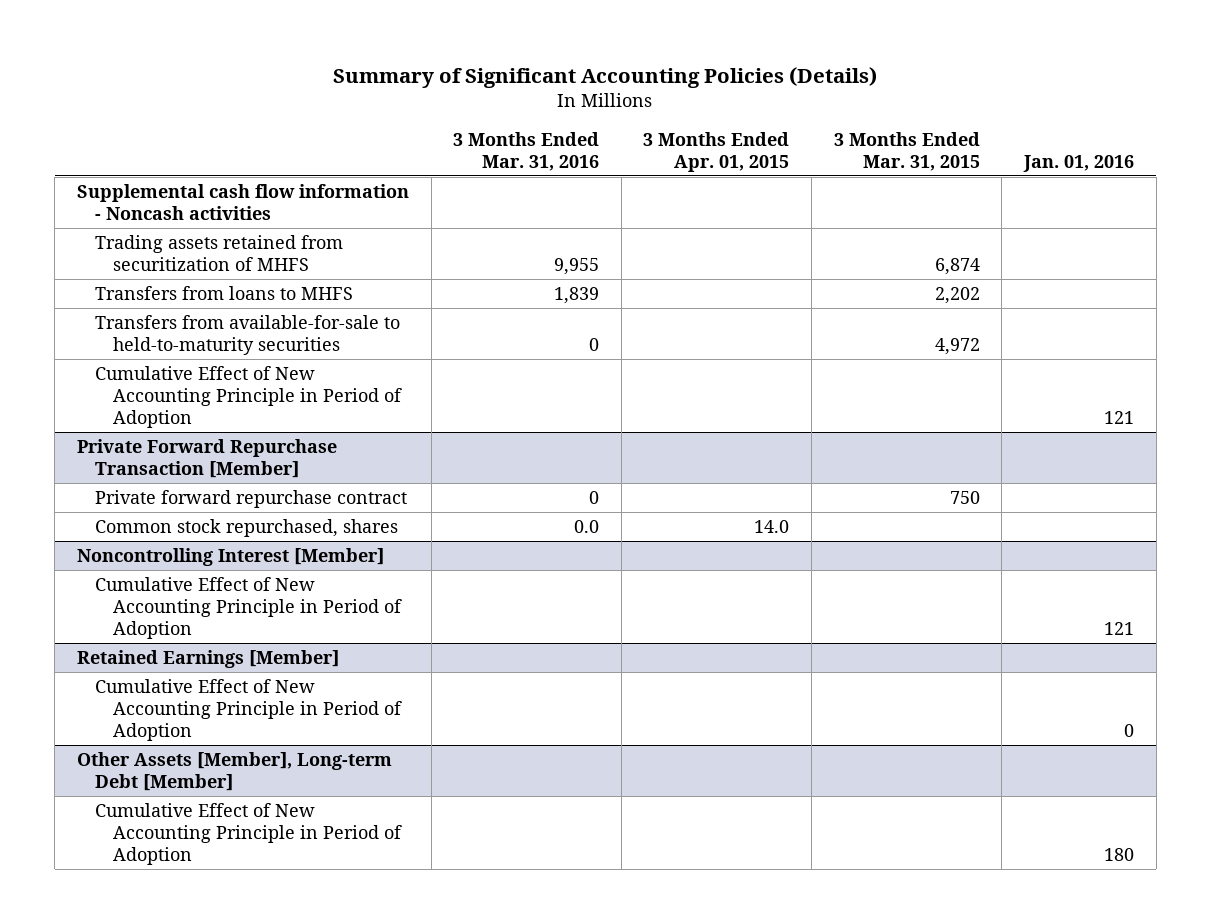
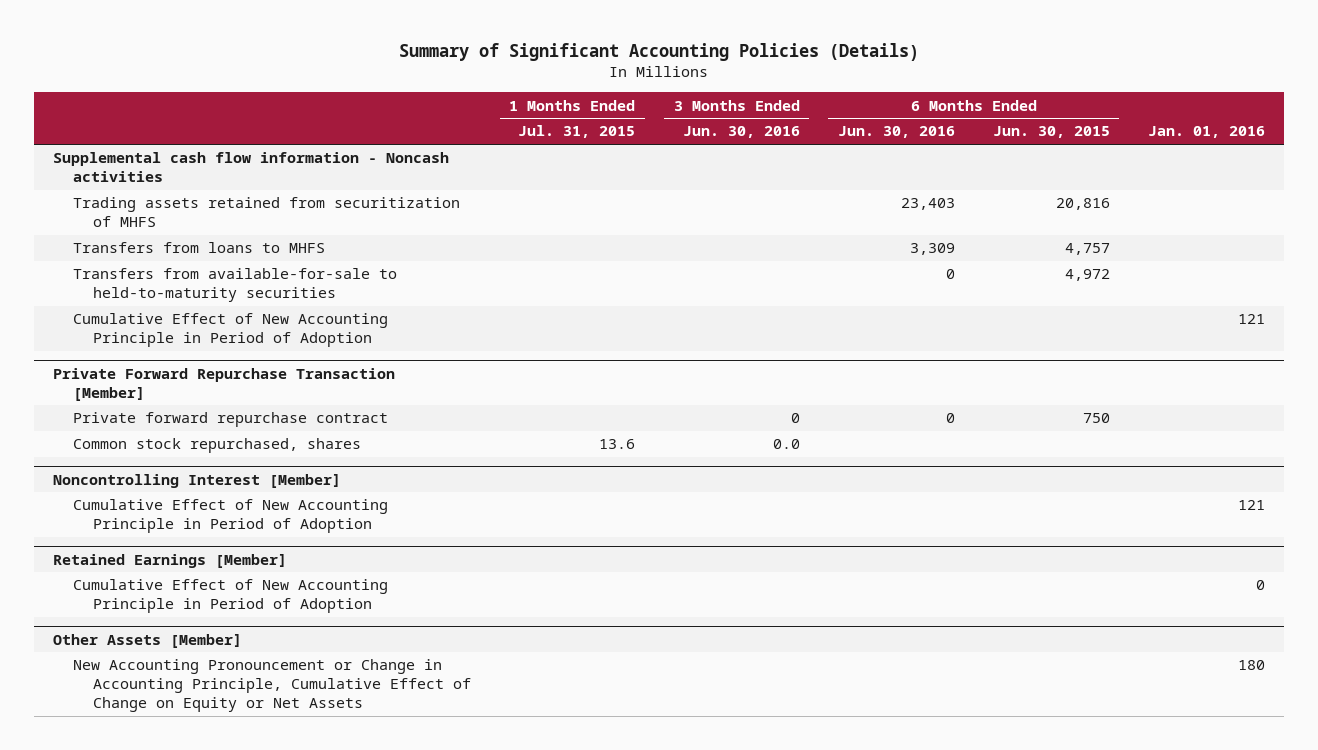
- | 3 Months Ended Mar. 31, 2016 | 3 Months Ended Apr. 01, 2015 | 3 Months Ended Mar. 31, 2015 | Jan. 01, 2016
+ | 1 Months Ended Jul. 31, 2015 | 3 Months Ended Jun. 30, 2016 | 6 Months Ended Jun. 30, 2016 | 6 Months Ended Jun. 30, 2015 | Jan. 01, 2016
- Other Assets [Member], Long-term Debt [Member]
- Cumulative Effect of New Accounting Principle in Period of Adoption | | | | 180
+ Other Assets [Member]
+ New Accounting Pronouncement or Change in Accounting Principle, Cumulative Effect of Change on Equity or Net Assets | | | | | 180

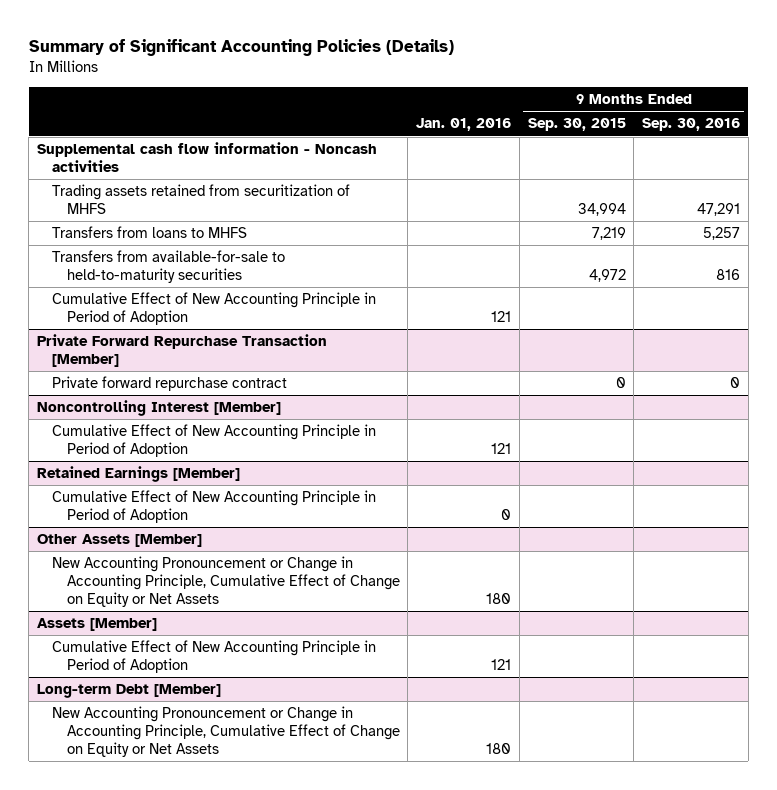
- | 1 Months Ended Jul. 31, 2015 | 3 Months Ended Jun. 30, 2016 | 6 Months Ended Jun. 30, 2016 | 6 Months Ended Jun. 30, 2015 | Jan. 01, 2016
+ | Jan. 01, 2016 | 9 Months Ended Sep. 30, 2015 | 9 Months Ended Sep. 30, 2016
@ Private Forward Repurchase Transaction [Member]
- Common stock repurchased, shares | 13.6 | 0.0 | | |
+ Assets [Member]
+ Cumulative Effect of New Accounting Principle in Period of Adoption | 121 | |
+ Long-term Debt [Member]
+ New Accounting Pronouncement or Change in Accounting Principle, Cumulative Effect of Change on Equity or Net Assets | 180 | |

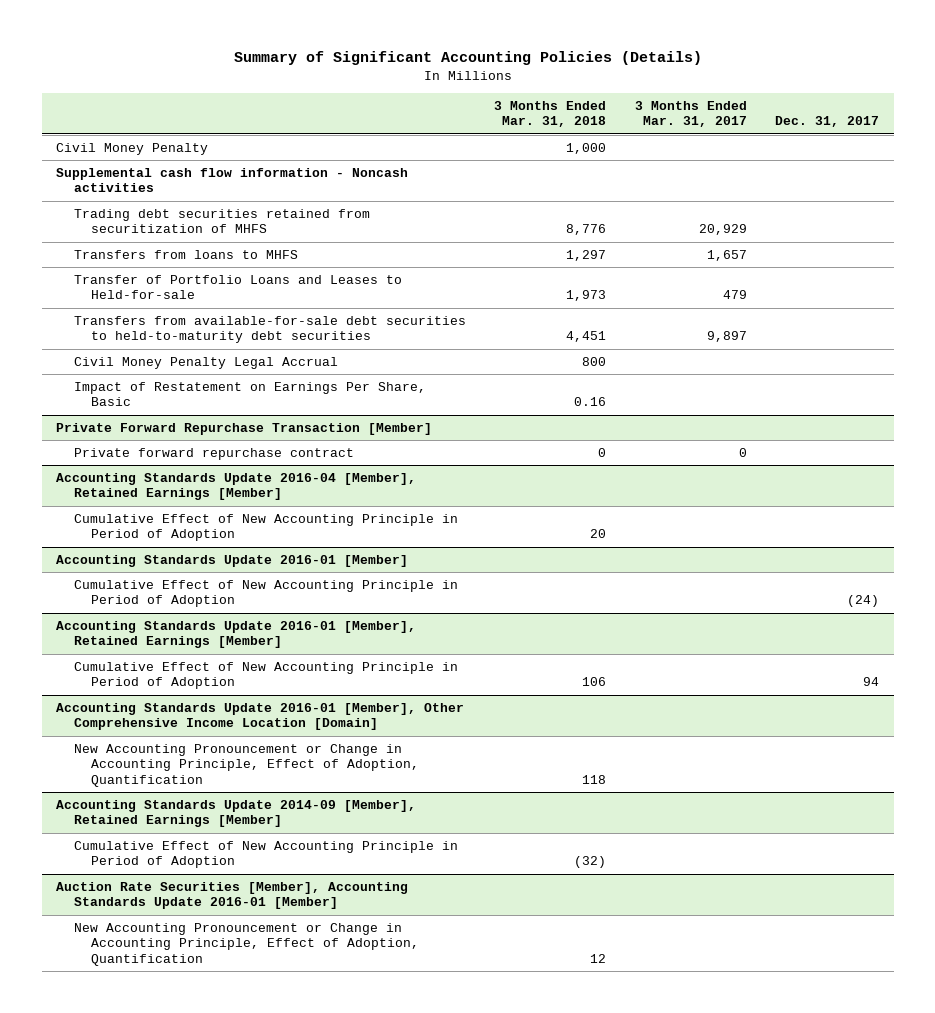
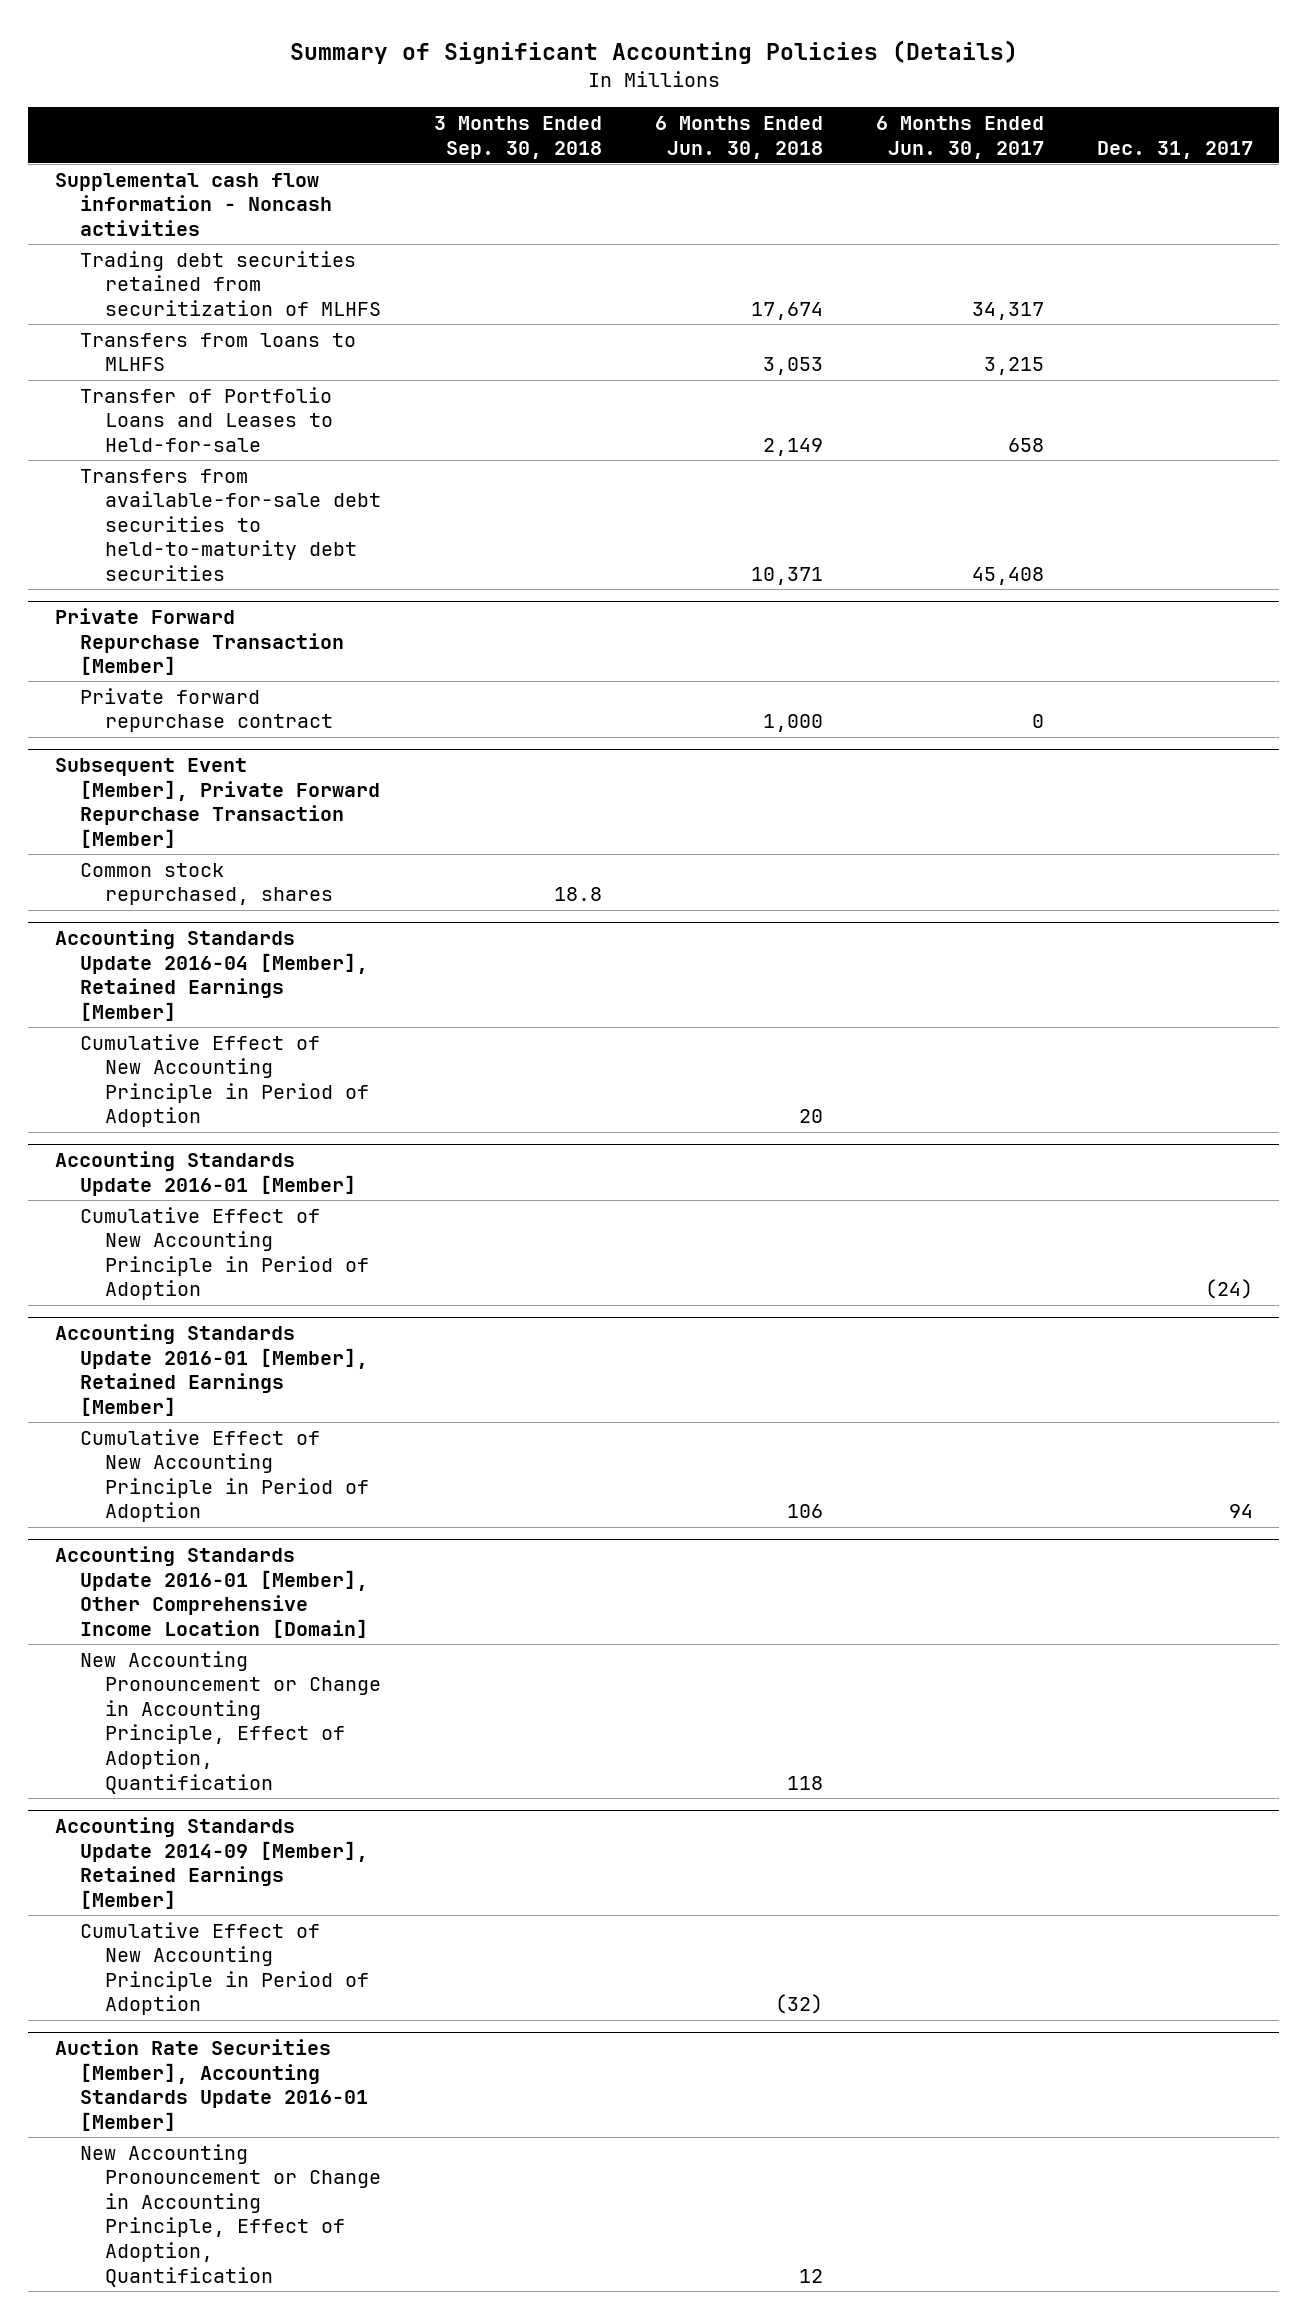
- | 3 Months Ended Mar. 31, 2018 | 3 Months Ended Mar. 31, 2017 | Dec. 31, 2017
+ | 3 Months Ended Sep. 30, 2018 | 6 Months Ended Jun. 30, 2018 | 6 Months Ended Jun. 30, 2017 | Dec. 31, 2017
- Civil Money Penalty | 1,000 | |
- Trading debt securities retained from securitization of MHFS | 8,776 | 20,929 |
- Transfers from loans to MHFS | 1,297 | 1,657 |
+ Trading debt securities retained from securitization of MLHFS | | 17,674 | 34,317 |
+ Transfers from loans to MLHFS | | 3,053 | 3,215 |
- Civil Money Penalty Legal Accrual | 800 | |
- Impact of Restatement on Earnings Per Share, Basic | 0.16 | |
+ Subsequent Event [Member], Private Forward Repurchase Transaction [Member]
+ Common stock repurchased, shares | 18.8 | | |

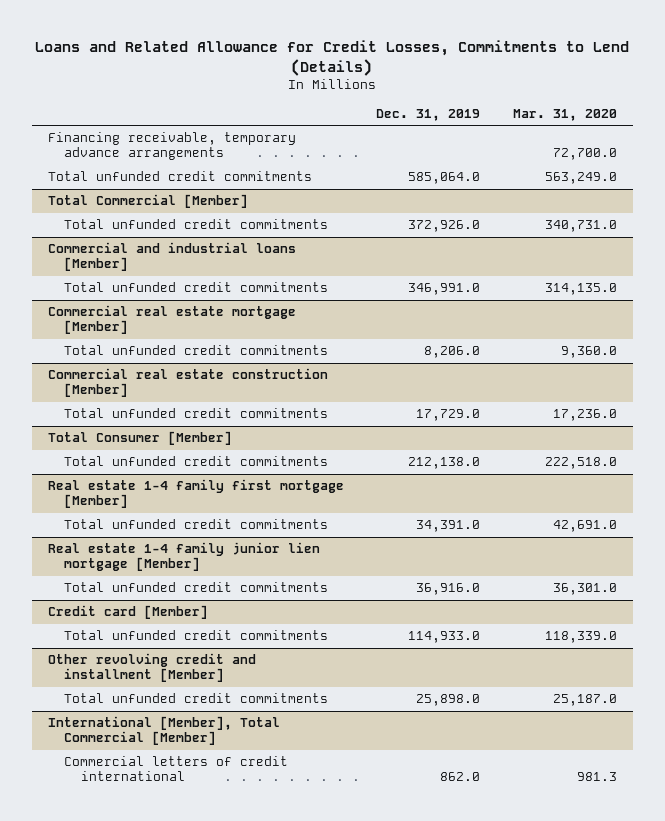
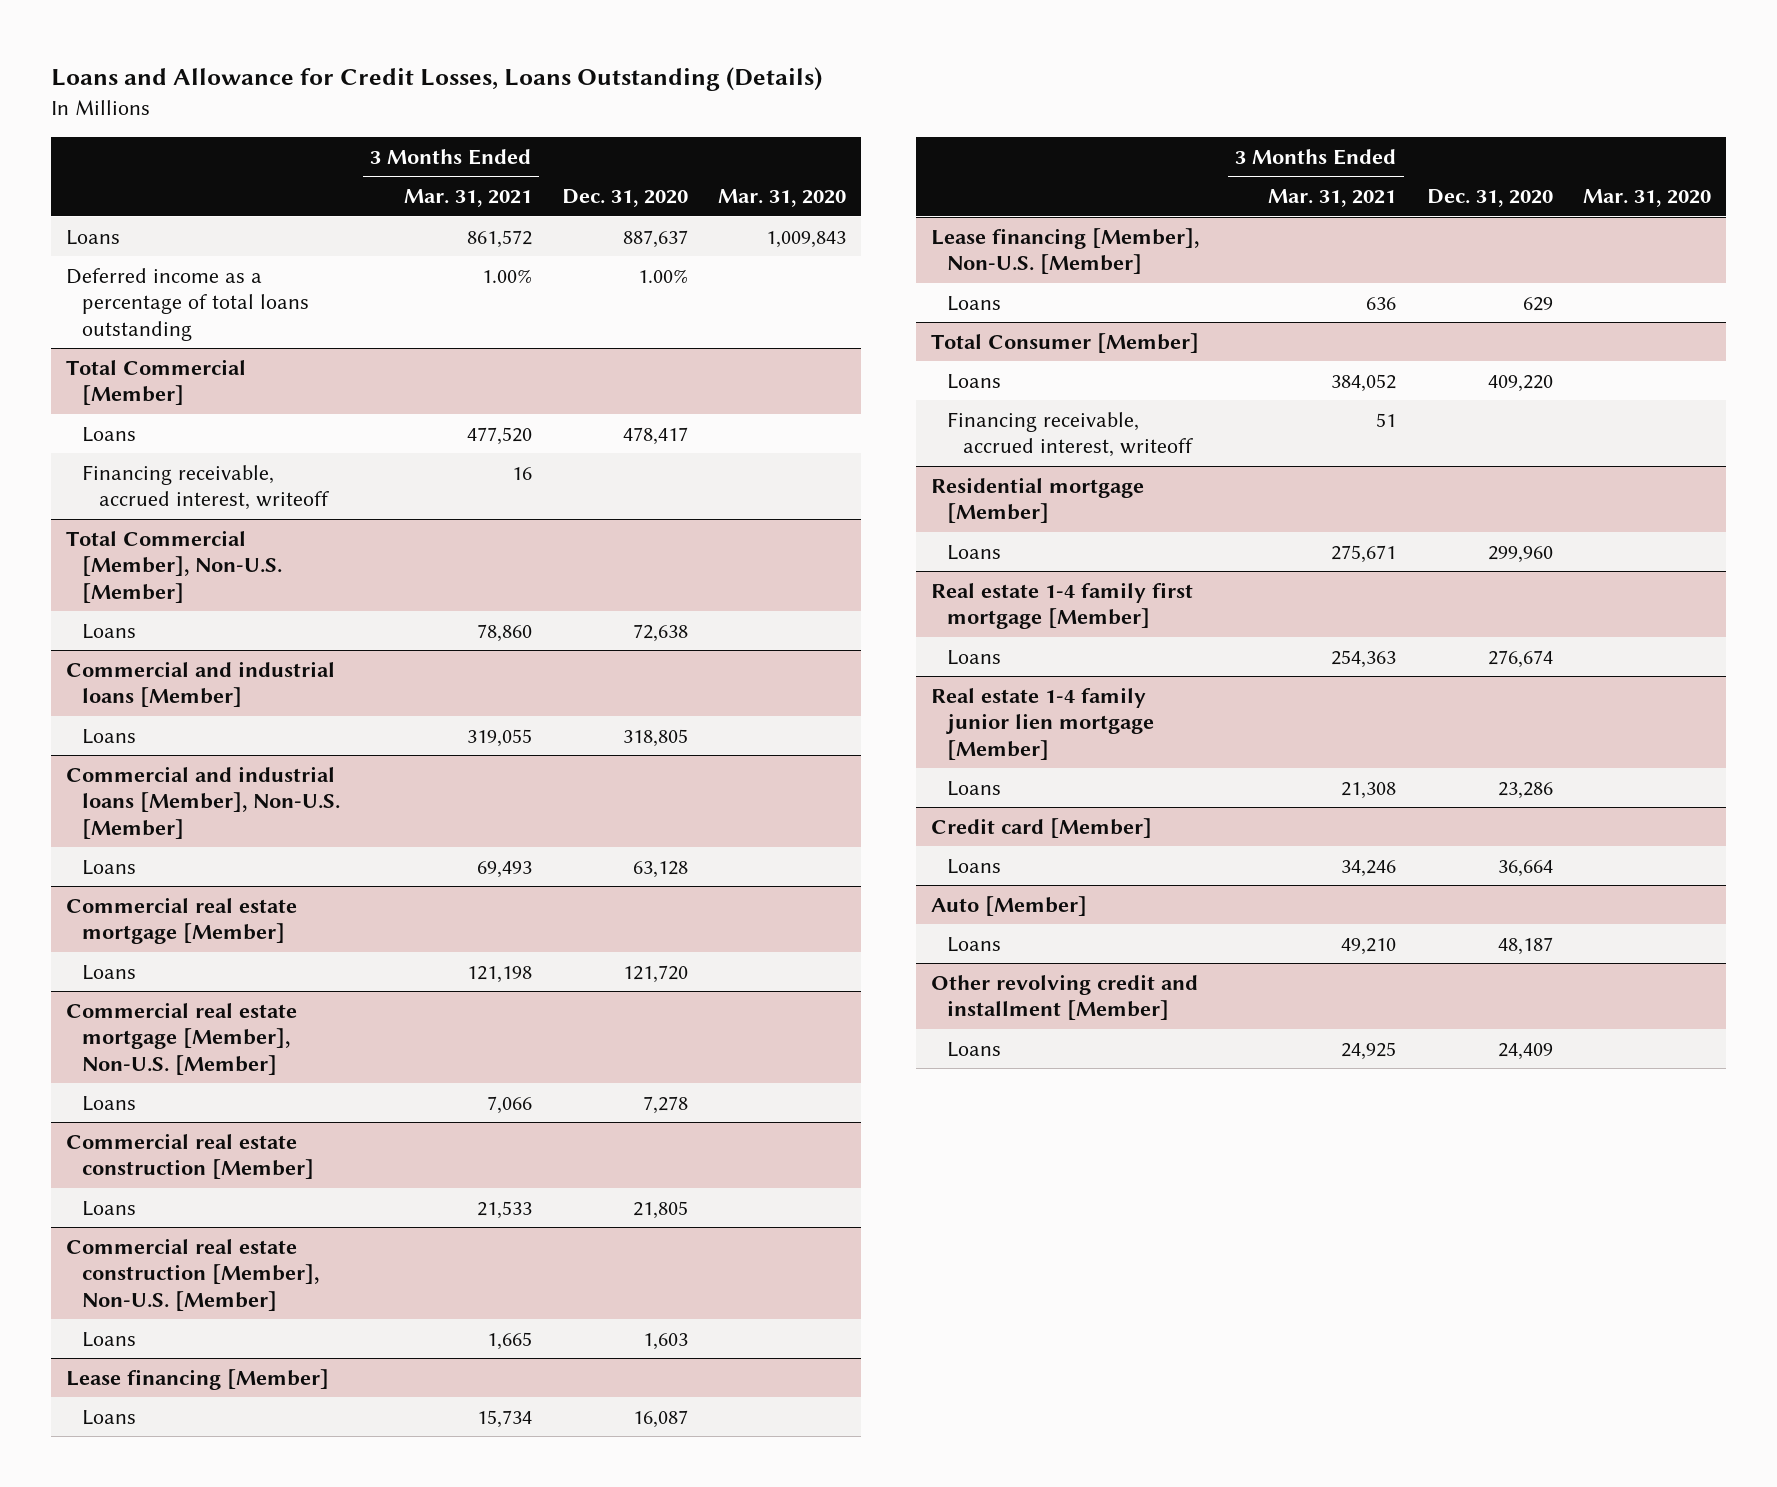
- Loans and Related Allowance for Credit Losses, Commitments to Lend (Details)
+ Loans and Allowance for Credit Losses, Loans Outstanding (Details)
- | Dec. 31, 2019 | Mar. 31, 2020
+ | 3 Months Ended Mar. 31, 2021 | Dec. 31, 2020 | Mar. 31, 2020
- Financing receivable, temporary advance arrangements | | 72,700.0
- Total unfunded credit commitments | 585,064.0 | 563,249.0
+ Loans | 861,572 | 887,637 | 1,009,843
+ Deferred income as a percentage of total loans outstanding | 1.00% | 1.00% |
@ Total Commercial [Member]
- Total unfunded credit commitments | 372,926.0 | 340,731.0
+ Loans | 477,520 | 478,417 |
+ Financing receivable, accrued interest, writeoff | 16 | |
+ Total Commercial [Member], Non-U.S. [Member]
+ Loans | 78,860 | 72,638 |
@ Commercial and industrial loans [Member]
- Total unfunded credit commitments | 346,991.0 | 314,135.0
+ Loans | 319,055 | 318,805 |
+ Commercial and industrial loans [Member], Non-U.S. [Member]
+ Loans | 69,493 | 63,128 |
@ Commercial real estate mortgage [Member]
- Total unfunded credit commitments | 8,206.0 | 9,360.0
+ Loans | 121,198 | 121,720 |
+ Commercial real estate mortgage [Member], Non-U.S. [Member]
+ Loans | 7,066 | 7,278 |
@ Commercial real estate construction [Member]
- Total unfunded credit commitments | 17,729.0 | 17,236.0
+ Loans | 21,533 | 21,805 |
+ Commercial real estate construction [Member], Non-U.S. [Member]
+ Loans | 1,665 | 1,603 |
+ Lease financing [Member]
+ Loans | 15,734 | 16,087 |
+ Lease financing [Member], Non-U.S. [Member]
+ Loans | 636 | 629 |
@ Total Consumer [Member]
- Total unfunded credit commitments | 212,138.0 | 222,518.0
+ Loans | 384,052 | 409,220 |
+ Financing receivable, accrued interest, writeoff | 51 | |
+ Residential mortgage [Member]
+ Loans | 275,671 | 299,960 |
@ Real estate 1-4 family first mortgage [Member]
- Total unfunded credit commitments | 34,391.0 | 42,691.0
+ Loans | 254,363 | 276,674 |
@ Real estate 1-4 family junior lien mortgage [Member]
- Total unfunded credit commitments | 36,916.0 | 36,301.0
+ Loans | 21,308 | 23,286 |
@ Credit card [Member]
- Total unfunded credit commitments | 114,933.0 | 118,339.0
+ Loans | 34,246 | 36,664 |
+ Auto [Member]
+ Loans | 49,210 | 48,187 |
@ Other revolving credit and installment [Member]
- Total unfunded credit commitments | 25,898.0 | 25,187.0
- International [Member], Total Commercial [Member]
- Commercial letters of credit international | 862.0 | 981.3
@ Other revolving credit and installment [Member]
+ Loans | 24,925 | 24,409 |

